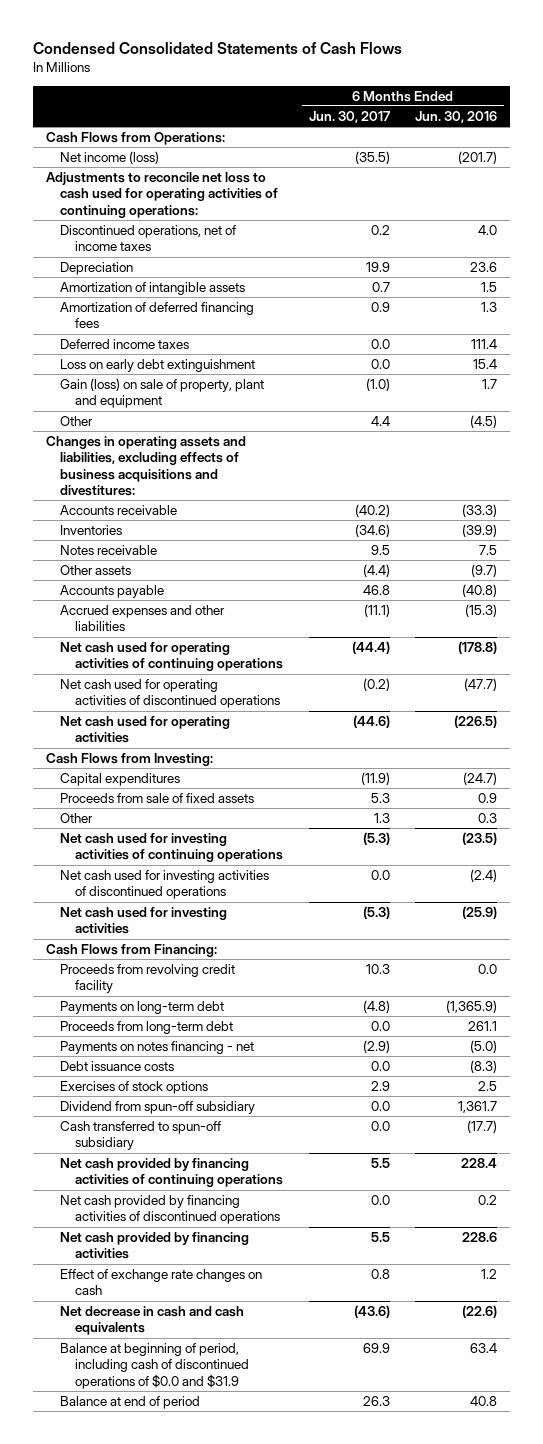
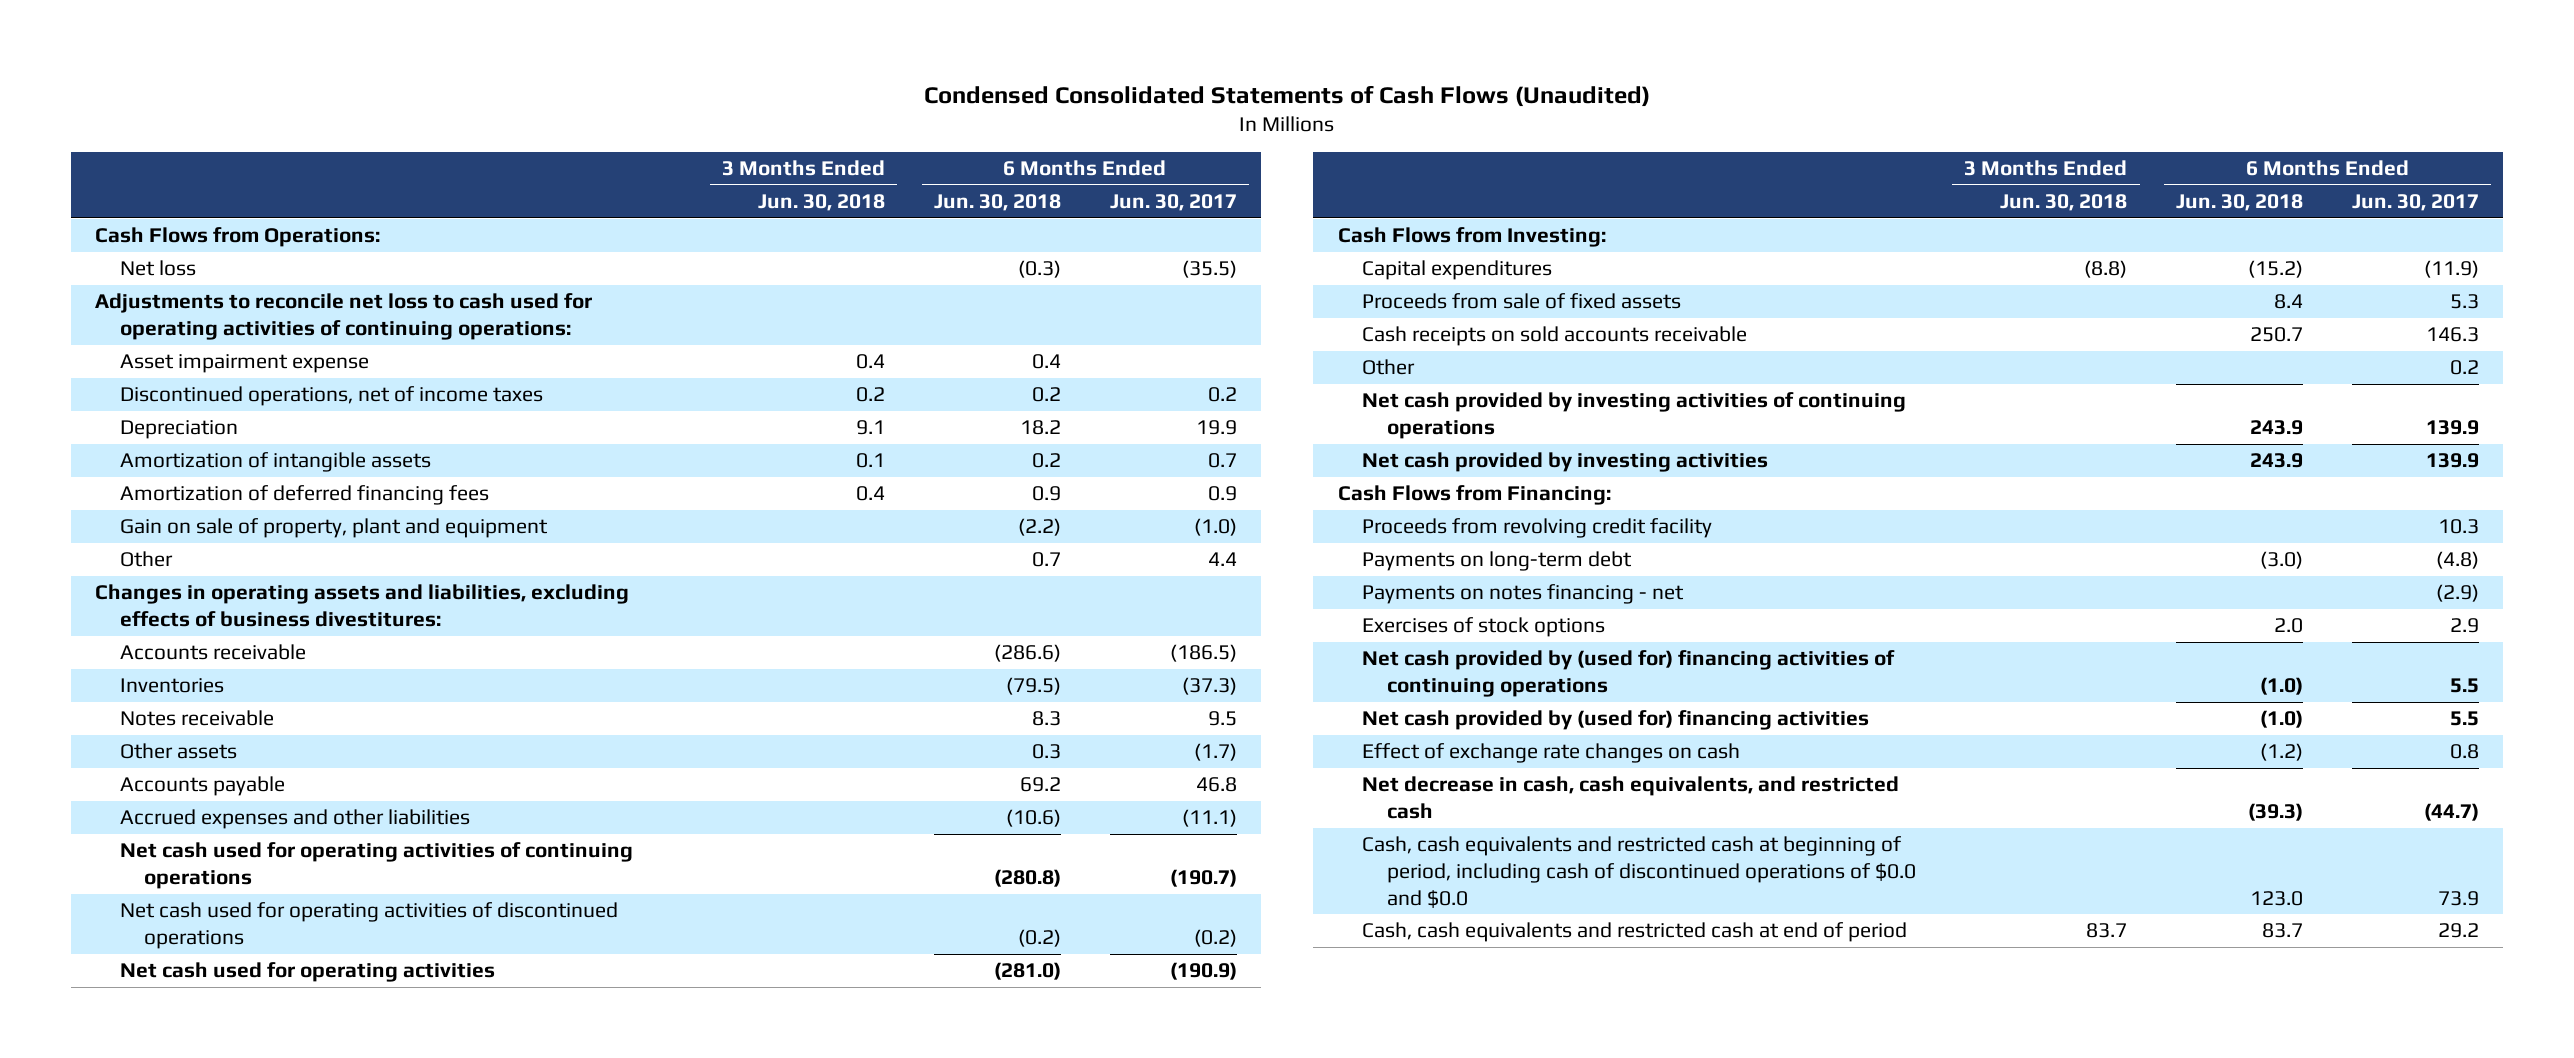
- Condensed Consolidated Statements of Cash Flows
+ Condensed Consolidated Statements of Cash Flows (Unaudited)
- | 6 Months Ended Jun. 30, 2017 | 6 Months Ended Jun. 30, 2016
+ | 3 Months Ended Jun. 30, 2018 | 6 Months Ended Jun. 30, 2018 | 6 Months Ended Jun. 30, 2017
- Net income (loss) | (35.5) | (201.7)
+ Net loss | | (0.3) | (35.5)
+ Asset impairment expense | 0.4 | 0.4 |
- Deferred income taxes | 0.0 | 111.4
- Loss on early debt extinguishment | 0.0 | 15.4
- Gain (loss) on sale of property, plant and equipment | (1.0) | 1.7
+ Gain on sale of property, plant and equipment | | (2.2) | (1.0)
- Changes in operating assets and liabilities, excluding effects of business acquisitions and divestitures:
- Accounts receivable | (40.2) | (33.3)
- Inventories | (34.6) | (39.9)
+ Changes in operating assets and liabilities, excluding effects of business divestitures:
+ Accounts receivable | | (286.6) | (186.5)
+ Inventories | | (79.5) | (37.3)
- Other assets | (4.4) | (9.7)
+ Other assets | | 0.3 | (1.7)
- Net cash used for operating activities of continuing operations | (44.4) | (178.8)
+ Net cash used for operating activities of continuing operations | | (280.8) | (190.7)
- Net cash used for operating activities | (44.6) | (226.5)
+ Net cash used for operating activities | | (281.0) | (190.9)
- Other | 1.3 | 0.3
- Net cash used for investing activities of continuing operations | (5.3) | (23.5)
- Net cash used for investing activities of discontinued operations | 0.0 | (2.4)
- Net cash used for investing activities | (5.3) | (25.9)
+ Cash receipts on sold accounts receivable | | 250.7 | 146.3
+ Other | | | 0.2
+ Net cash provided by investing activities of continuing operations | | 243.9 | 139.9
+ Net cash provided by investing activities | | 243.9 | 139.9
- Proceeds from long-term debt | 0.0 | 261.1
- Debt issuance costs | 0.0 | (8.3)
- Dividend from spun-off subsidiary | 0.0 | 1,361.7
- Cash transferred to spun-off subsidiary | 0.0 | (17.7)
- Net cash provided by financing activities of continuing operations | 5.5 | 228.4
- Net cash provided by financing activities of discontinued operations | 0.0 | 0.2
- Net cash provided by financing activities | 5.5 | 228.6
+ Net cash provided by (used for) financing activities of continuing operations | | (1.0) | 5.5
+ Net cash provided by (used for) financing activities | | (1.0) | 5.5
- Net decrease in cash and cash equivalents | (43.6) | (22.6)
- Balance at beginning of period, including cash of discontinued operations of $0.0 and $31.9 | 69.9 | 63.4
- Balance at end of period | 26.3 | 40.8
+ Net decrease in cash, cash equivalents, and restricted cash | | (39.3) | (44.7)
+ Cash, cash equivalents and restricted cash at beginning of period, including cash of discontinued operations of $0.0 and $0.0 | | 123.0 | 73.9
+ Cash, cash equivalents and restricted cash at end of period | 83.7 | 83.7 | 29.2

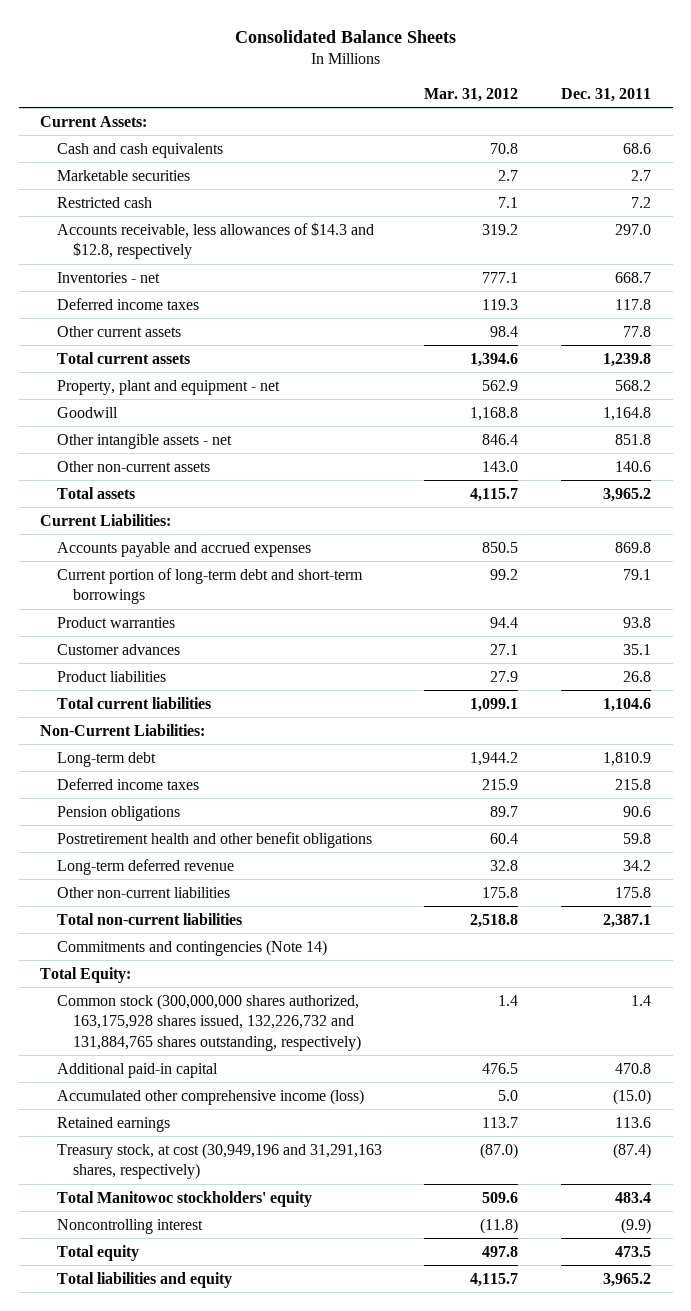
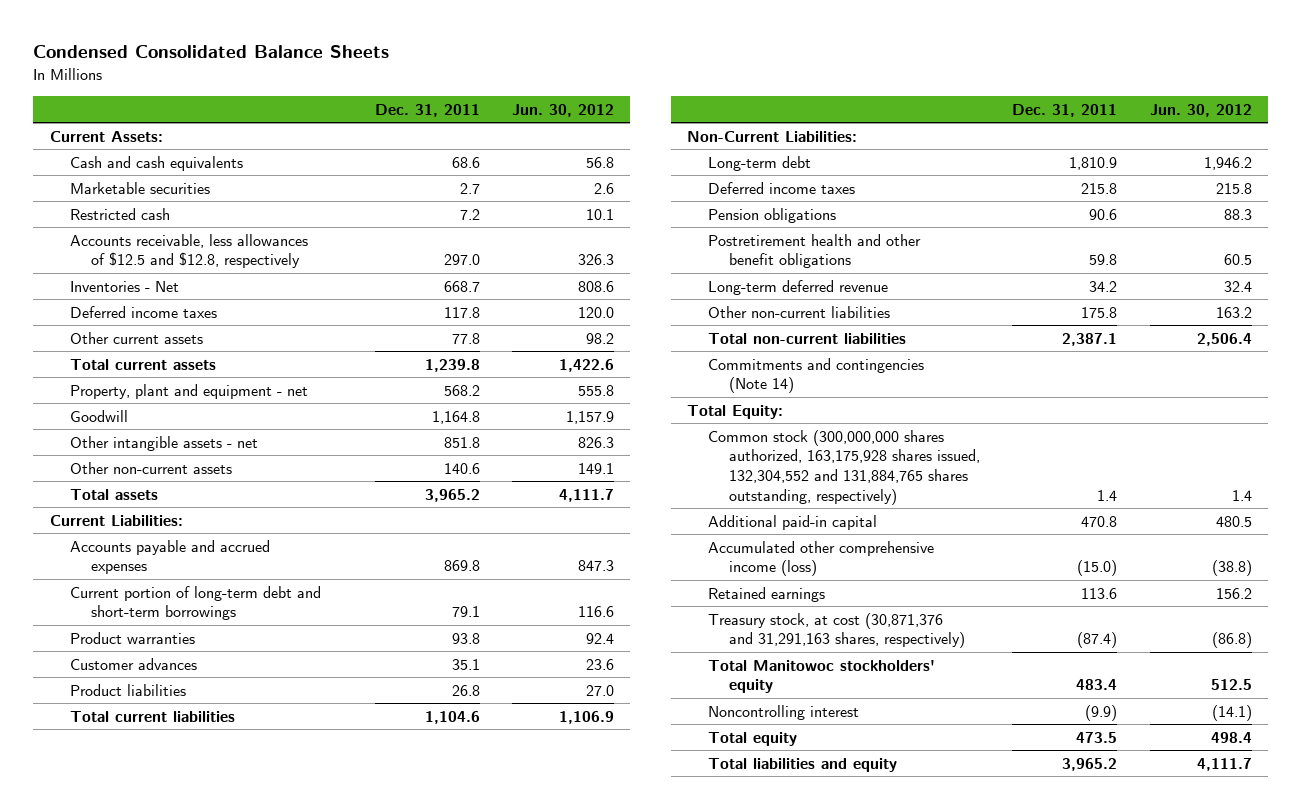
- Consolidated Balance Sheets
+ Condensed Consolidated Balance Sheets
- | Mar. 31, 2012 | Dec. 31, 2011
+ | Dec. 31, 2011 | Jun. 30, 2012
- Accounts receivable, less allowances of $14.3 and $12.8, respectively | 319.2 | 297.0
- Inventories - net | 777.1 | 668.7
+ Accounts receivable, less allowances of $12.5 and $12.8, respectively | 297.0 | 326.3
+ Inventories - Net | 668.7 | 808.6
- Common stock (300,000,000 shares authorized, 163,175,928 shares issued, 132,226,732 and 131,884,765 shares outstanding, respectively) | 1.4 | 1.4
+ Common stock (300,000,000 shares authorized, 163,175,928 shares issued, 132,304,552 and 131,884,765 shares outstanding, respectively) | 1.4 | 1.4
- Treasury stock, at cost (30,949,196 and 31,291,163 shares, respectively) | (87.0) | (87.4)
+ Treasury stock, at cost (30,871,376 and 31,291,163 shares, respectively) | (87.4) | (86.8)

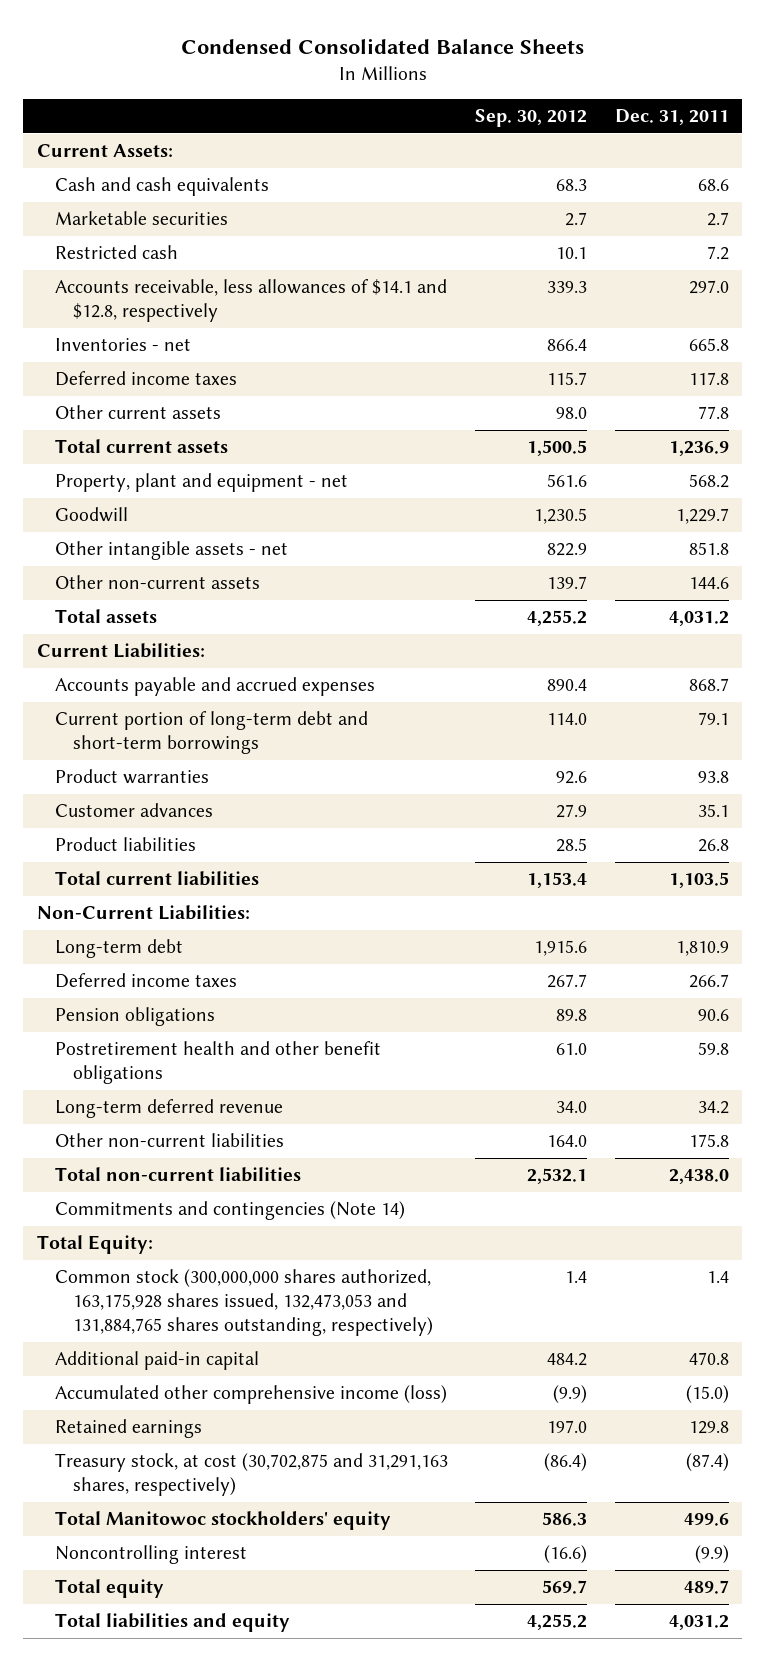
- | Dec. 31, 2011 | Jun. 30, 2012
+ | Sep. 30, 2012 | Dec. 31, 2011
- Accounts receivable, less allowances of $12.5 and $12.8, respectively | 297.0 | 326.3
- Inventories - Net | 668.7 | 808.6
+ Accounts receivable, less allowances of $14.1 and $12.8, respectively | 339.3 | 297.0
+ Inventories - net | 866.4 | 665.8
- Total current assets | 1,239.8 | 1,422.6
+ Total current assets | 1,500.5 | 1,236.9
- Goodwill | 1,164.8 | 1,157.9
+ Goodwill | 1,230.5 | 1,229.7
- Other non-current assets | 140.6 | 149.1
- Total assets | 3,965.2 | 4,111.7
+ Other non-current assets | 139.7 | 144.6
+ Total assets | 4,255.2 | 4,031.2
- Accounts payable and accrued expenses | 869.8 | 847.3
+ Accounts payable and accrued expenses | 890.4 | 868.7
- Total current liabilities | 1,104.6 | 1,106.9
+ Total current liabilities | 1,153.4 | 1,103.5
- Deferred income taxes | 215.8 | 215.8
+ Deferred income taxes | 267.7 | 266.7
- Total non-current liabilities | 2,387.1 | 2,506.4
+ Total non-current liabilities | 2,532.1 | 2,438.0
- Common stock (300,000,000 shares authorized, 163,175,928 shares issued, 132,304,552 and 131,884,765 shares outstanding, respectively) | 1.4 | 1.4
+ Common stock (300,000,000 shares authorized, 163,175,928 shares issued, 132,473,053 and 131,884,765 shares outstanding, respectively) | 1.4 | 1.4
- Retained earnings | 113.6 | 156.2
- Treasury stock, at cost (30,871,376 and 31,291,163 shares, respectively) | (87.4) | (86.8)
- Total Manitowoc stockholders' equity | 483.4 | 512.5
+ Retained earnings | 197.0 | 129.8
+ Treasury stock, at cost (30,702,875 and 31,291,163 shares, respectively) | (86.4) | (87.4)
+ Total Manitowoc stockholders' equity | 586.3 | 499.6
- Total equity | 473.5 | 498.4
- Total liabilities and equity | 3,965.2 | 4,111.7
+ Total equity | 569.7 | 489.7
+ Total liabilities and equity | 4,255.2 | 4,031.2

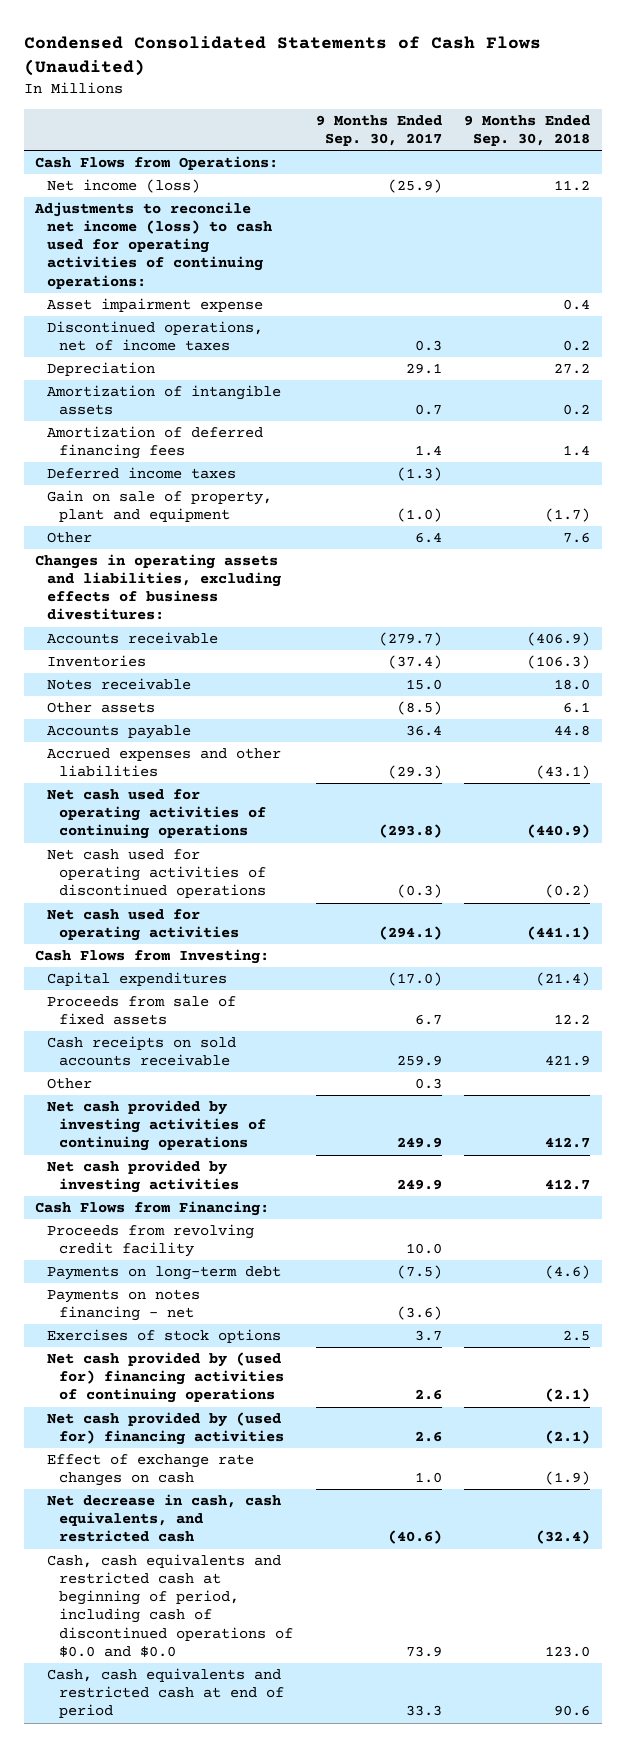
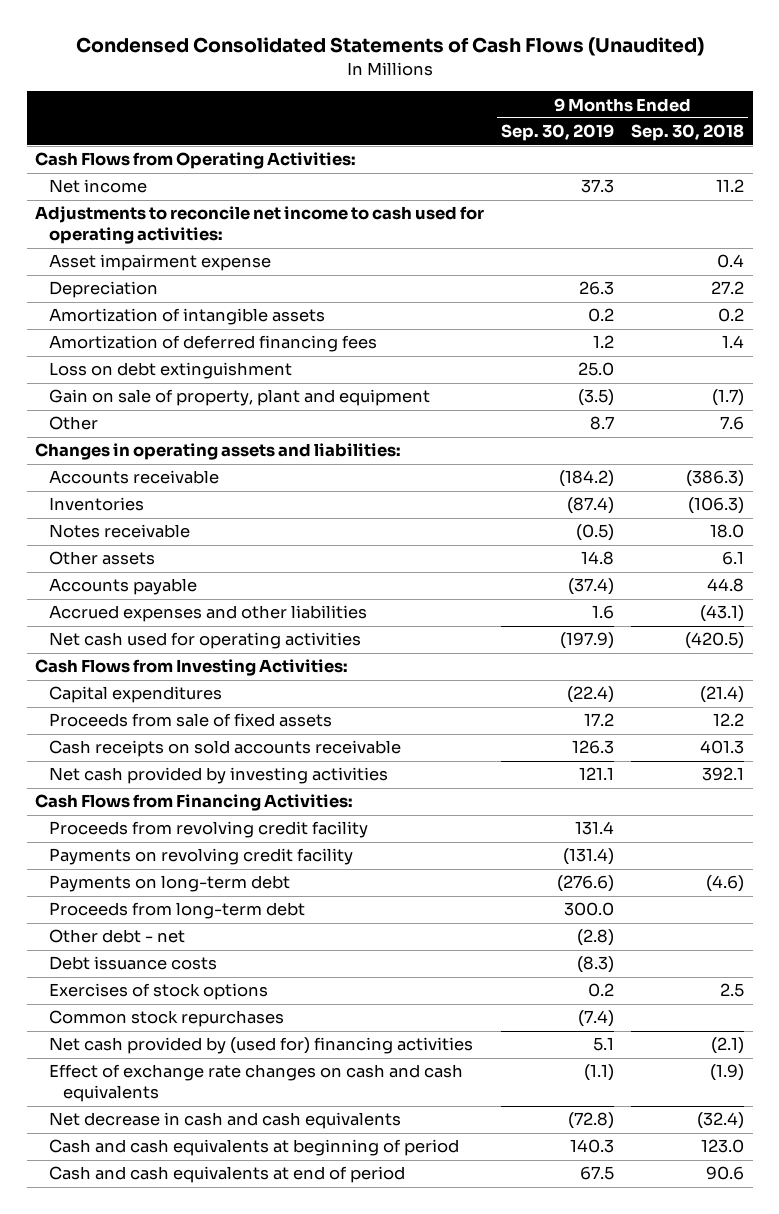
- | 9 Months Ended Sep. 30, 2017 | 9 Months Ended Sep. 30, 2018
+ | 9 Months Ended Sep. 30, 2019 | 9 Months Ended Sep. 30, 2018
- Cash Flows from Operations:
- Net income (loss) | (25.9) | 11.2
- Adjustments to reconcile net income (loss) to cash used for operating activities of continuing operations:
+ Cash Flows from Operating Activities:
+ Net income | 37.3 | 11.2
+ Adjustments to reconcile net income to cash used for operating activities:
- Discontinued operations, net of income taxes | 0.3 | 0.2
- Deferred income taxes | (1.3) |
+ Loss on debt extinguishment | 25.0 |
- Changes in operating assets and liabilities, excluding effects of business divestitures:
- Accounts receivable | (279.7) | (406.9)
+ Changes in operating assets and liabilities:
+ Accounts receivable | (184.2) | (386.3)
- Net cash used for operating activities of continuing operations | (293.8) | (440.9)
- Net cash used for operating activities of discontinued operations | (0.3) | (0.2)
- Net cash used for operating activities | (294.1) | (441.1)
- Cash Flows from Investing:
+ Net cash used for operating activities | (197.9) | (420.5)
+ Cash Flows from Investing Activities:
- Cash receipts on sold accounts receivable | 259.9 | 421.9
- Other | 0.3 |
- Net cash provided by investing activities of continuing operations | 249.9 | 412.7
- Net cash provided by investing activities | 249.9 | 412.7
- Cash Flows from Financing:
+ Cash receipts on sold accounts receivable | 126.3 | 401.3
+ Net cash provided by investing activities | 121.1 | 392.1
+ Cash Flows from Financing Activities:
+ Payments on revolving credit facility | (131.4) |
- Payments on notes financing - net | (3.6) |
+ Proceeds from long-term debt | 300.0 |
+ Other debt - net | (2.8) |
+ Debt issuance costs | (8.3) |
- Net cash provided by (used for) financing activities of continuing operations | 2.6 | (2.1)
+ Common stock repurchases | (7.4) |
- Effect of exchange rate changes on cash | 1.0 | (1.9)
- Net decrease in cash, cash equivalents, and restricted cash | (40.6) | (32.4)
- Cash, cash equivalents and restricted cash at beginning of period, including cash of discontinued operations of $0.0 and $0.0 | 73.9 | 123.0
- Cash, cash equivalents and restricted cash at end of period | 33.3 | 90.6
+ Effect of exchange rate changes on cash and cash equivalents | (1.1) | (1.9)
+ Net decrease in cash and cash equivalents | (72.8) | (32.4)
+ Cash and cash equivalents at beginning of period | 140.3 | 123.0
+ Cash and cash equivalents at end of period | 67.5 | 90.6

